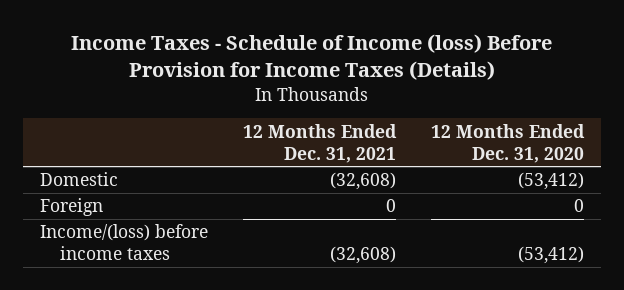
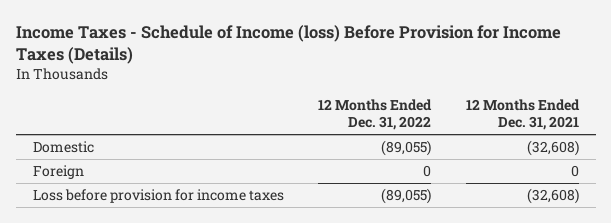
- | 12 Months Ended Dec. 31, 2021 | 12 Months Ended Dec. 31, 2020
+ | 12 Months Ended Dec. 31, 2022 | 12 Months Ended Dec. 31, 2021
- Income/(loss) before income taxes | (32,608) | (53,412)
+ Loss before provision for income taxes | (89,055) | (32,608)

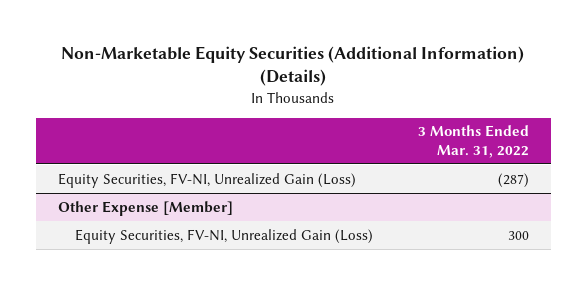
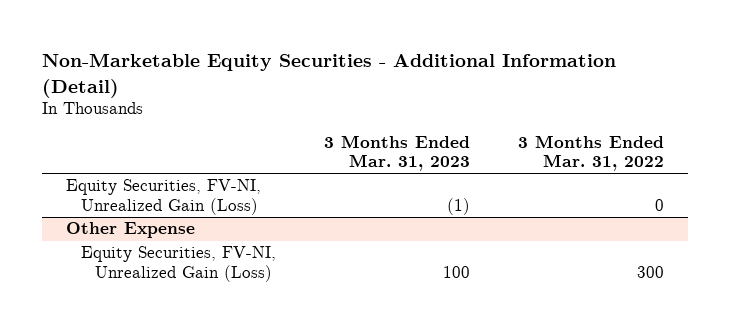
- Non-Marketable Equity Securities (Additional Information) (Details)
+ Non-Marketable Equity Securities - Additional Information (Detail)
- | 3 Months Ended Mar. 31, 2022
+ | 3 Months Ended Mar. 31, 2023 | 3 Months Ended Mar. 31, 2022
- Equity Securities, FV-NI, Unrealized Gain (Loss) | (287)
- Other Expense [Member]
+ Equity Securities, FV-NI, Unrealized Gain (Loss) | (1) | 0
+ Other Expense

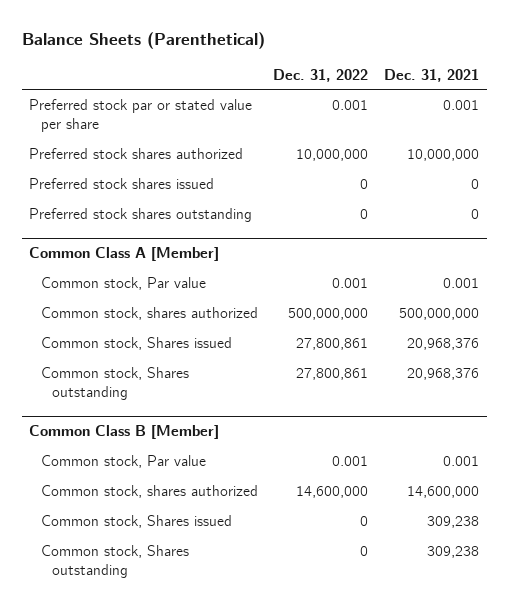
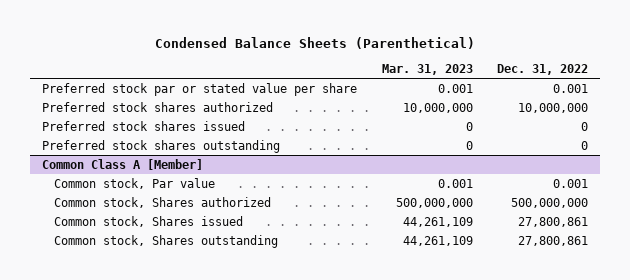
- Balance Sheets (Parenthetical)
+ Condensed Balance Sheets (Parenthetical)
- | Dec. 31, 2022 | Dec. 31, 2021
+ | Mar. 31, 2023 | Dec. 31, 2022
@ Common Class A [Member]
- Common stock, shares authorized | 500,000,000 | 500,000,000
+ Common stock, Shares authorized | 500,000,000 | 500,000,000
- Common Class B [Member]
- Common stock, Par value | 0.001 | 0.001
- Common stock, shares authorized | 14,600,000 | 14,600,000
- Common stock, Shares issued | 0 | 309,238
- Common stock, Shares outstanding | 0 | 309,238

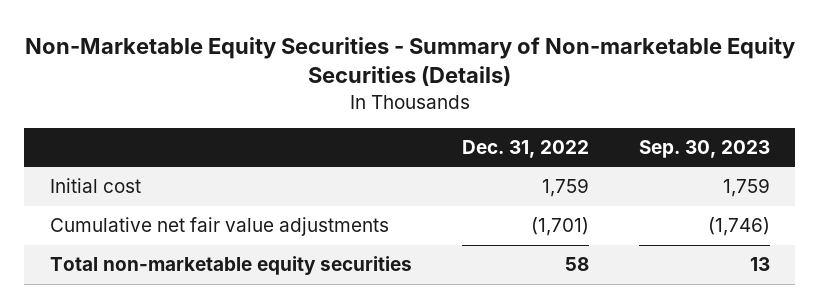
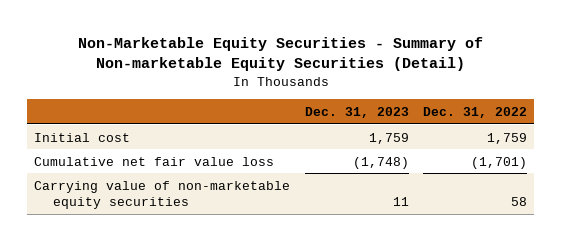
- Non-Marketable Equity Securities - Summary of Non-marketable Equity Securities (Details)
+ Non-Marketable Equity Securities - Summary of Non-marketable Equity Securities (Detail)
- | Dec. 31, 2022 | Sep. 30, 2023
+ | Dec. 31, 2023 | Dec. 31, 2022
- Cumulative net fair value adjustments | (1,701) | (1,746)
- Total non-marketable equity securities | 58 | 13
+ Cumulative net fair value loss | (1,748) | (1,701)
+ Carrying value of non-marketable equity securities | 11 | 58

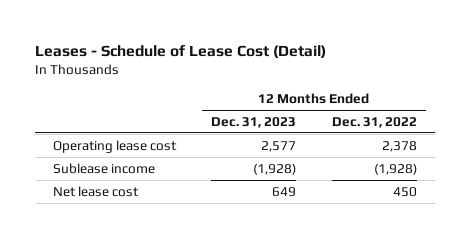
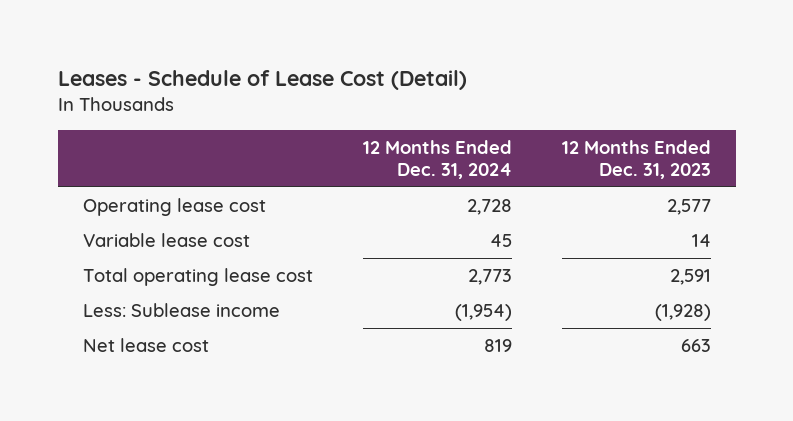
- | 12 Months Ended Dec. 31, 2023 | 12 Months Ended Dec. 31, 2022
+ | 12 Months Ended Dec. 31, 2024 | 12 Months Ended Dec. 31, 2023
- Sublease income | (1,928) | (1,928)
- Net lease cost | 649 | 450
+ Variable lease cost | 45 | 14
+ Total operating lease cost | 2,773 | 2,591
+ Less: Sublease income | (1,954) | (1,928)
+ Net lease cost | 819 | 663

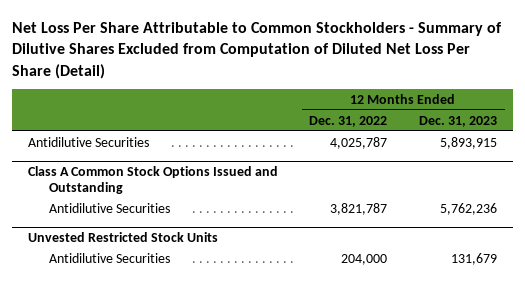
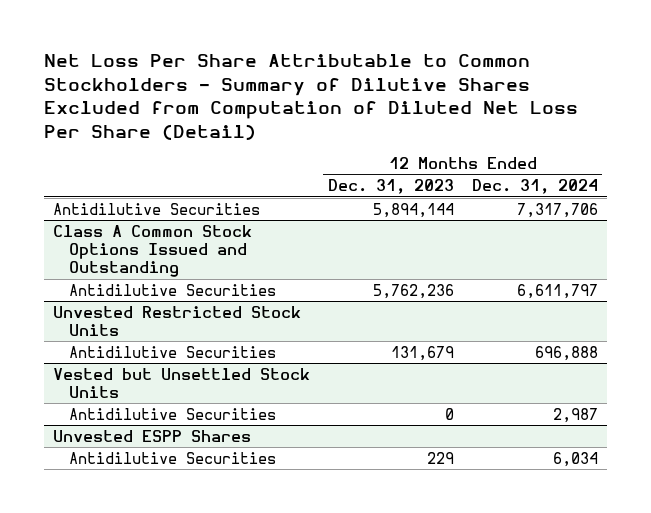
- | 12 Months Ended Dec. 31, 2022 | 12 Months Ended Dec. 31, 2023
+ | 12 Months Ended Dec. 31, 2023 | 12 Months Ended Dec. 31, 2024
- Antidilutive Securities | 4,025,787 | 5,893,915
+ Antidilutive Securities | 5,894,144 | 7,317,706
+ Vested but Unsettled Stock Units
+ Antidilutive Securities | 0 | 2,987
+ Unvested ESPP Shares
+ Antidilutive Securities | 229 | 6,034

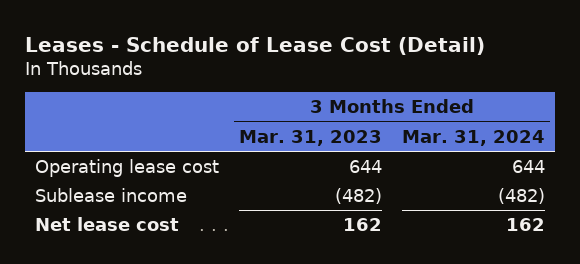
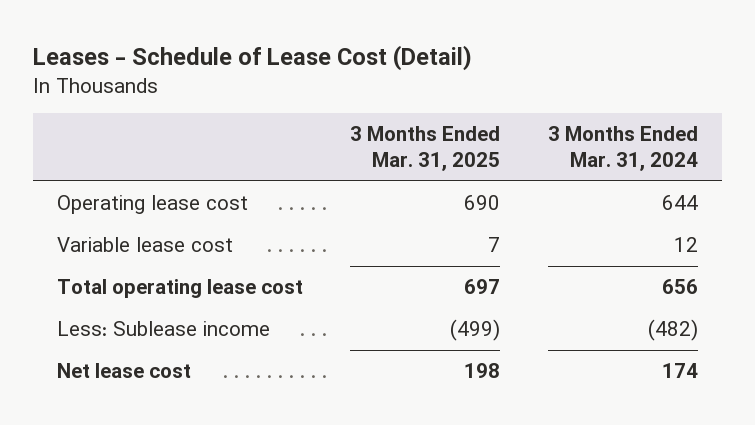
- | 3 Months Ended Mar. 31, 2023 | 3 Months Ended Mar. 31, 2024
+ | 3 Months Ended Mar. 31, 2025 | 3 Months Ended Mar. 31, 2024
- Sublease income | (482) | (482)
- Net lease cost | 162 | 162
+ Variable lease cost | 7 | 12
+ Total operating lease cost | 697 | 656
+ Less: Sublease income | (499) | (482)
+ Net lease cost | 198 | 174

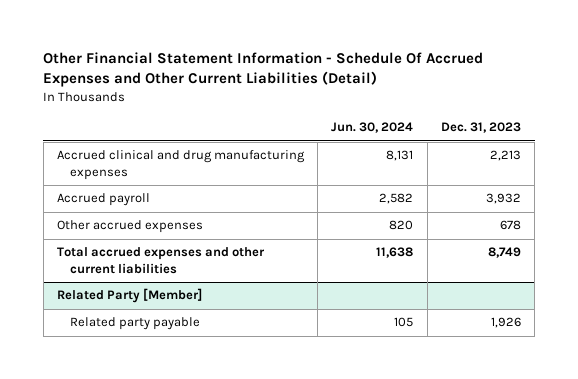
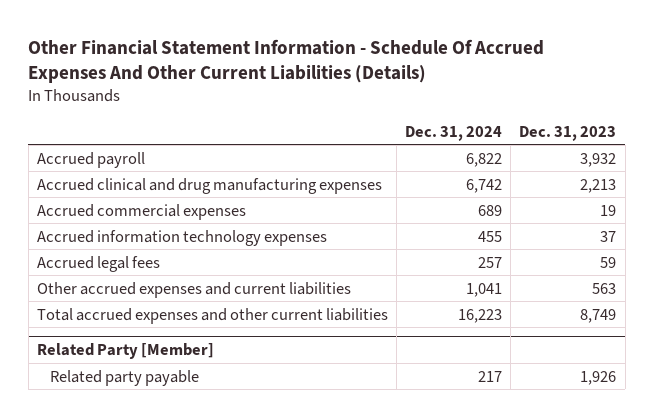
- Other Financial Statement Information - Schedule Of Accrued Expenses and Other Current Liabilities (Detail)
+ Other Financial Statement Information - Schedule Of Accrued Expenses And Other Current Liabilities (Details)
- | Jun. 30, 2024 | Dec. 31, 2023
+ | Dec. 31, 2024 | Dec. 31, 2023
- Other accrued expenses | 820 | 678
moved down: Accrued clinical and drug manufacturing expenses | 6,742 | 2,213
+ Accrued commercial expenses | 689 | 19
+ Accrued information technology expenses | 455 | 37
+ Accrued legal fees | 257 | 59
+ Other accrued expenses and current liabilities | 1,041 | 563

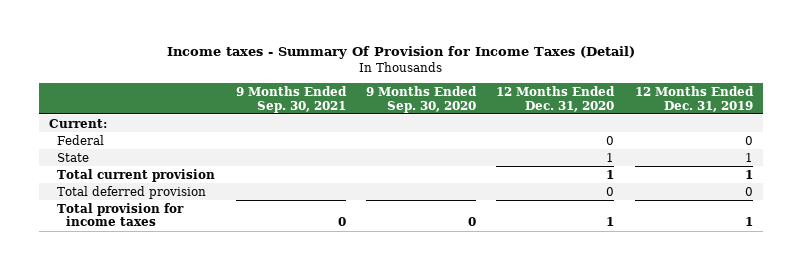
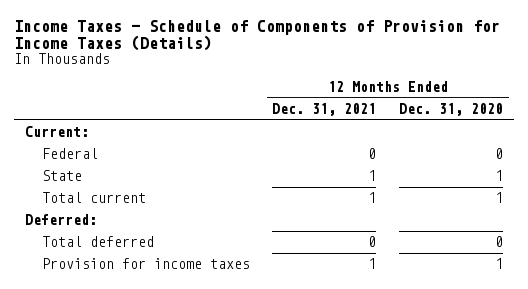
- Income taxes - Summary Of Provision for Income Taxes (Detail)
+ Income Taxes - Schedule of Components of Provision for Income Taxes (Details)
- | 9 Months Ended Sep. 30, 2021 | 9 Months Ended Sep. 30, 2020 | 12 Months Ended Dec. 31, 2020 | 12 Months Ended Dec. 31, 2019
+ | 12 Months Ended Dec. 31, 2021 | 12 Months Ended Dec. 31, 2020
- Total current provision | | | 1 | 1
- Total deferred provision | | | 0 | 0
- Total provision for income taxes | 0 | 0 | 1 | 1
+ Total current | 1 | 1
+ Deferred:
+ Total deferred | 0 | 0
+ Provision for income taxes | 1 | 1

